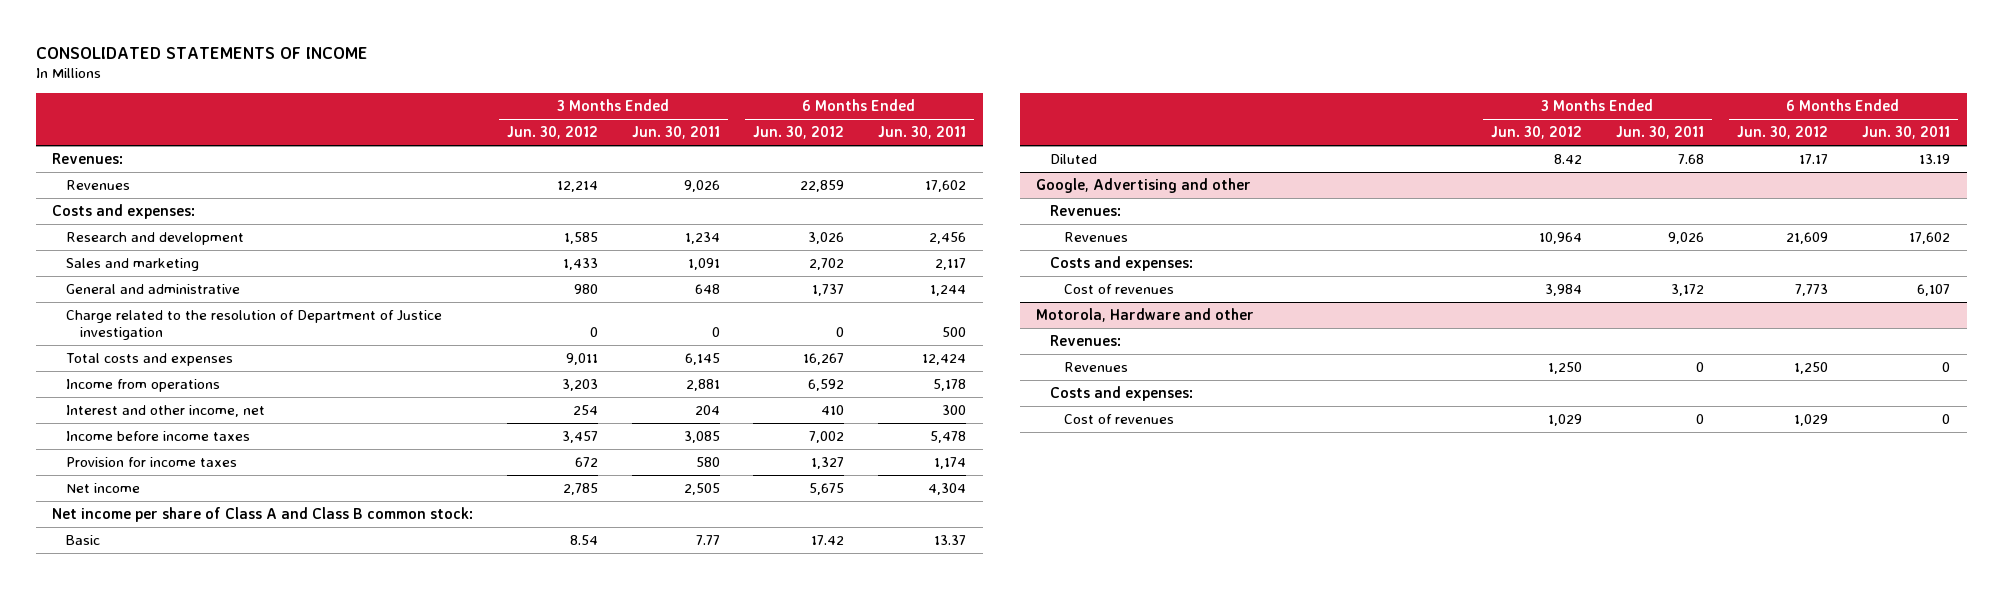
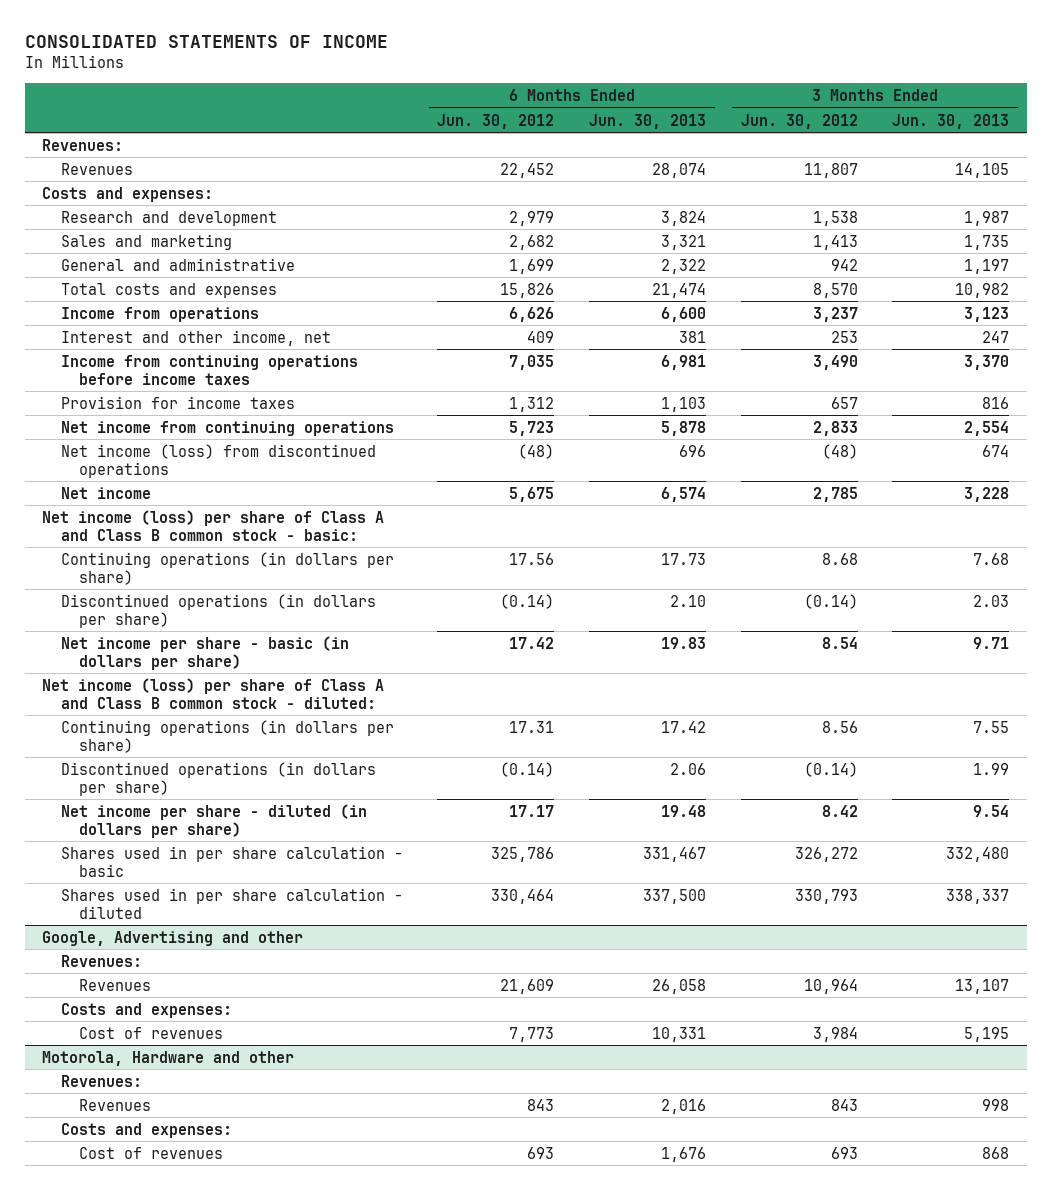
- | 3 Months Ended Jun. 30, 2012 | 3 Months Ended Jun. 30, 2011 | 6 Months Ended Jun. 30, 2012 | 6 Months Ended Jun. 30, 2011
+ | 6 Months Ended Jun. 30, 2012 | 6 Months Ended Jun. 30, 2013 | 3 Months Ended Jun. 30, 2012 | 3 Months Ended Jun. 30, 2013
- Revenues | 12,214 | 9,026 | 22,859 | 17,602
+ Revenues | 22,452 | 28,074 | 11,807 | 14,105
- Research and development | 1,585 | 1,234 | 3,026 | 2,456
- Sales and marketing | 1,433 | 1,091 | 2,702 | 2,117
- General and administrative | 980 | 648 | 1,737 | 1,244
- Charge related to the resolution of Department of Justice investigation | 0 | 0 | 0 | 500
- Total costs and expenses | 9,011 | 6,145 | 16,267 | 12,424
- Income from operations | 3,203 | 2,881 | 6,592 | 5,178
- Interest and other income, net | 254 | 204 | 410 | 300
- Income before income taxes | 3,457 | 3,085 | 7,002 | 5,478
- Provision for income taxes | 672 | 580 | 1,327 | 1,174
+ Research and development | 2,979 | 3,824 | 1,538 | 1,987
+ Sales and marketing | 2,682 | 3,321 | 1,413 | 1,735
+ General and administrative | 1,699 | 2,322 | 942 | 1,197
+ Total costs and expenses | 15,826 | 21,474 | 8,570 | 10,982
+ Income from operations | 6,626 | 6,600 | 3,237 | 3,123
+ Interest and other income, net | 409 | 381 | 253 | 247
+ Income from continuing operations before income taxes | 7,035 | 6,981 | 3,490 | 3,370
+ Provision for income taxes | 1,312 | 1,103 | 657 | 816
+ Net income from continuing operations | 5,723 | 5,878 | 2,833 | 2,554
+ Net income (loss) from discontinued operations | (48) | 696 | (48) | 674
- Net income per share of Class A and Class B common stock:
- Basic | 8.54 | 7.77 | 17.42 | 13.37
- Diluted | 8.42 | 7.68 | 17.17 | 13.19
+ Net income (loss) per share of Class A and Class B common stock - basic:
+ Continuing operations (in dollars per share) | 17.56 | 17.73 | 8.68 | 7.68
+ Discontinued operations (in dollars per share) | (0.14) | 2.10 | (0.14) | 2.03
+ Net income per share - basic (in dollars per share) | 17.42 | 19.83 | 8.54 | 9.71
+ Net income (loss) per share of Class A and Class B common stock - diluted:
+ Continuing operations (in dollars per share) | 17.31 | 17.42 | 8.56 | 7.55
+ Discontinued operations (in dollars per share) | (0.14) | 2.06 | (0.14) | 1.99
+ Net income per share - diluted (in dollars per share) | 17.17 | 19.48 | 8.42 | 9.54
+ Shares used in per share calculation - basic | 325,786 | 331,467 | 326,272 | 332,480
+ Shares used in per share calculation - diluted | 330,464 | 337,500 | 330,793 | 338,337
@ Motorola, Hardware and other
- Revenues | 1,250 | 0 | 1,250 | 0
+ Revenues | 843 | 2,016 | 843 | 998
- Cost of revenues | 1,029 | 0 | 1,029 | 0
+ Cost of revenues | 693 | 1,676 | 693 | 868

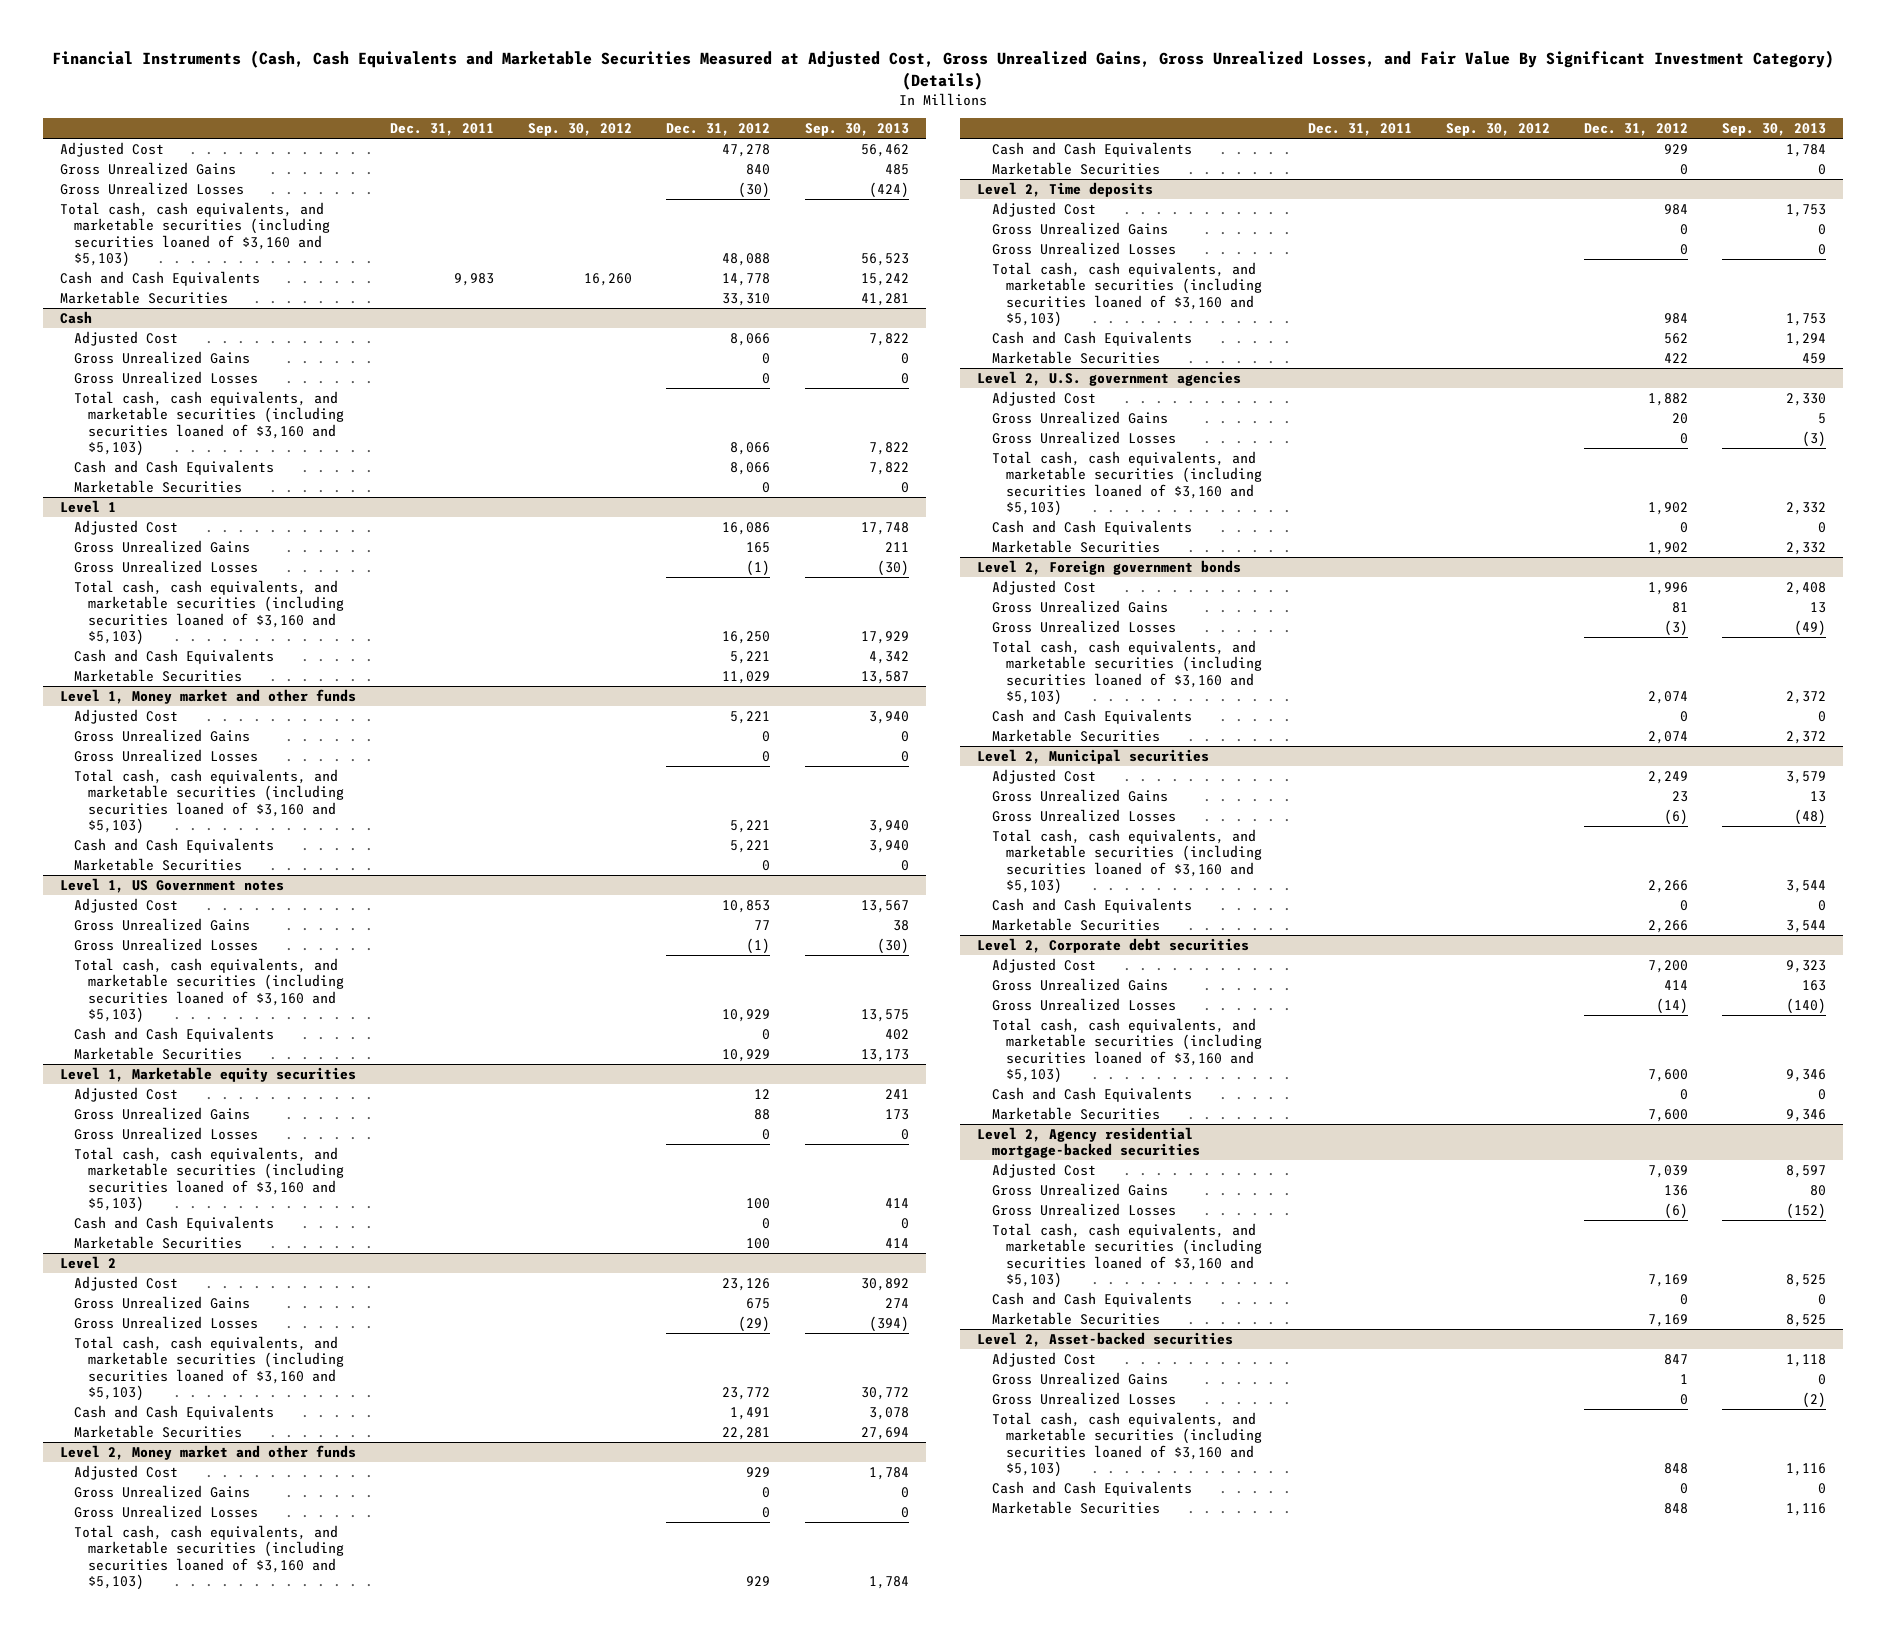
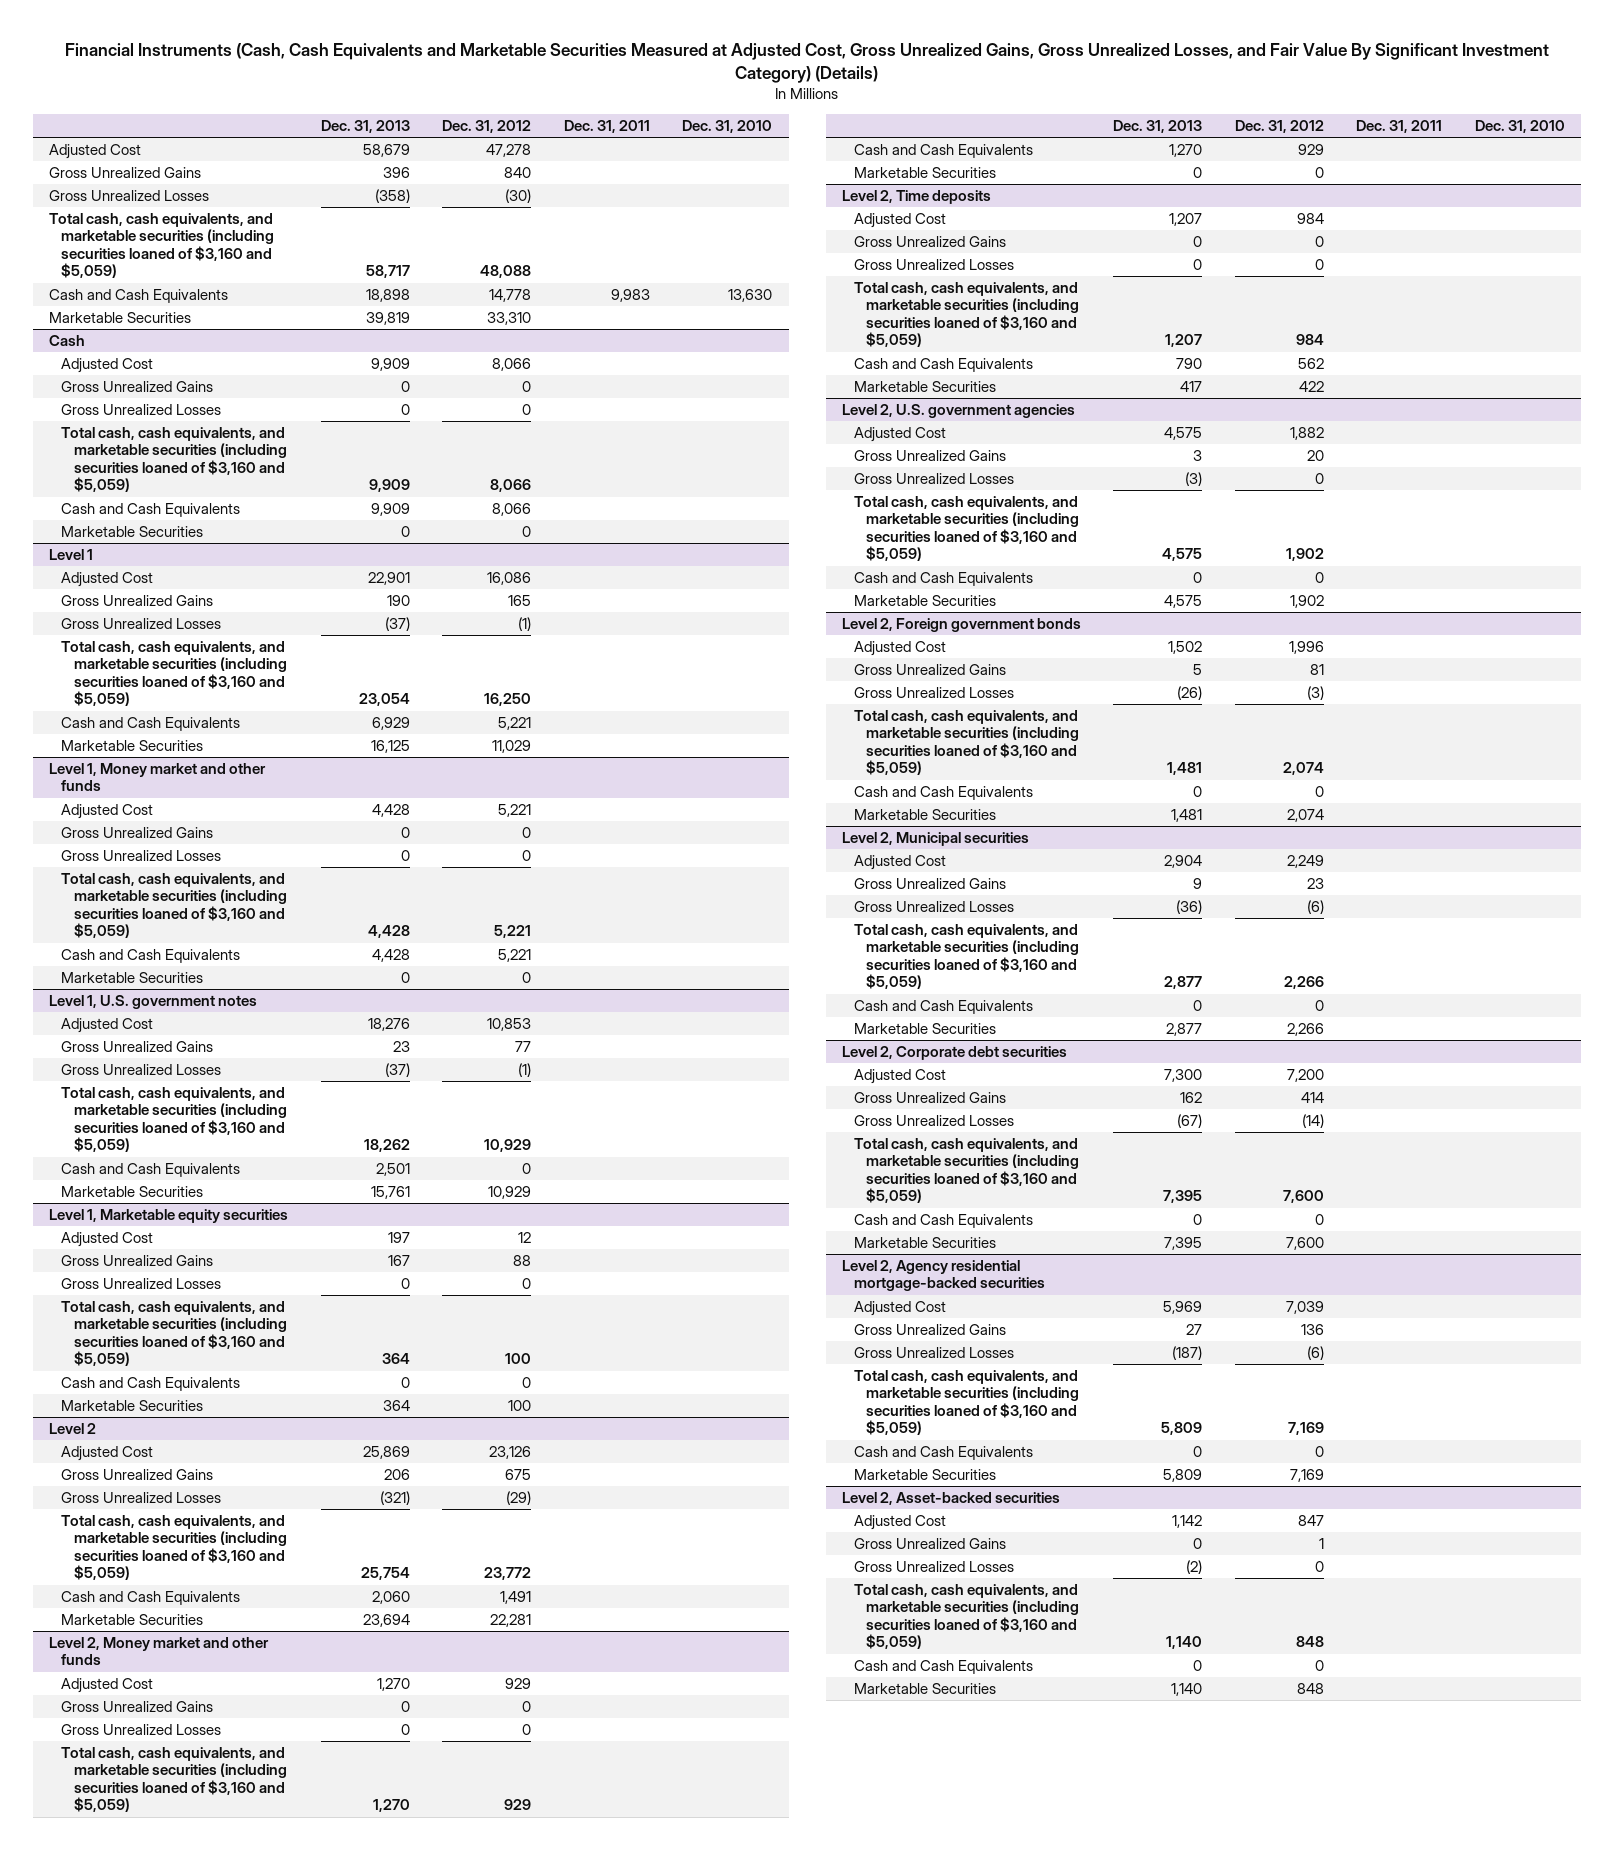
- | Dec. 31, 2011 | Sep. 30, 2012 | Dec. 31, 2012 | Sep. 30, 2013
+ | Dec. 31, 2013 | Dec. 31, 2012 | Dec. 31, 2011 | Dec. 31, 2010
- Total cash, cash equivalents, and marketable securities (including securities loaned of $3,160 and $5,103) | | | 48,088 | 56,523
+ Total cash, cash equivalents, and marketable securities (including securities loaned of $3,160 and $5,059) | 58,717 | 48,088 | |
@ Cash
- Total cash, cash equivalents, and marketable securities (including securities loaned of $3,160 and $5,103) | | | 8,066 | 7,822
+ Total cash, cash equivalents, and marketable securities (including securities loaned of $3,160 and $5,059) | 9,909 | 8,066 | |
@ Level 1
- Total cash, cash equivalents, and marketable securities (including securities loaned of $3,160 and $5,103) | | | 16,250 | 17,929
+ Total cash, cash equivalents, and marketable securities (including securities loaned of $3,160 and $5,059) | 23,054 | 16,250 | |
@ Level 1, Money market and other funds
- Total cash, cash equivalents, and marketable securities (including securities loaned of $3,160 and $5,103) | | | 5,221 | 3,940
+ Total cash, cash equivalents, and marketable securities (including securities loaned of $3,160 and $5,059) | 4,428 | 5,221 | |
- Level 1, US Government notes
+ Level 1, U.S. government notes
- Total cash, cash equivalents, and marketable securities (including securities loaned of $3,160 and $5,103) | | | 10,929 | 13,575
+ Total cash, cash equivalents, and marketable securities (including securities loaned of $3,160 and $5,059) | 18,262 | 10,929 | |
@ Level 1, Marketable equity securities
- Total cash, cash equivalents, and marketable securities (including securities loaned of $3,160 and $5,103) | | | 100 | 414
+ Total cash, cash equivalents, and marketable securities (including securities loaned of $3,160 and $5,059) | 364 | 100 | |
@ Level 2
- Total cash, cash equivalents, and marketable securities (including securities loaned of $3,160 and $5,103) | | | 23,772 | 30,772
+ Total cash, cash equivalents, and marketable securities (including securities loaned of $3,160 and $5,059) | 25,754 | 23,772 | |
@ Level 2, Money market and other funds
- Total cash, cash equivalents, and marketable securities (including securities loaned of $3,160 and $5,103) | | | 929 | 1,784
+ Total cash, cash equivalents, and marketable securities (including securities loaned of $3,160 and $5,059) | 1,270 | 929 | |
@ Level 2, Time deposits
- Total cash, cash equivalents, and marketable securities (including securities loaned of $3,160 and $5,103) | | | 984 | 1,753
+ Total cash, cash equivalents, and marketable securities (including securities loaned of $3,160 and $5,059) | 1,207 | 984 | |
@ Level 2, U.S. government agencies
- Total cash, cash equivalents, and marketable securities (including securities loaned of $3,160 and $5,103) | | | 1,902 | 2,332
+ Total cash, cash equivalents, and marketable securities (including securities loaned of $3,160 and $5,059) | 4,575 | 1,902 | |
@ Level 2, Foreign government bonds
- Total cash, cash equivalents, and marketable securities (including securities loaned of $3,160 and $5,103) | | | 2,074 | 2,372
+ Total cash, cash equivalents, and marketable securities (including securities loaned of $3,160 and $5,059) | 1,481 | 2,074 | |
@ Level 2, Municipal securities
- Total cash, cash equivalents, and marketable securities (including securities loaned of $3,160 and $5,103) | | | 2,266 | 3,544
+ Total cash, cash equivalents, and marketable securities (including securities loaned of $3,160 and $5,059) | 2,877 | 2,266 | |
@ Level 2, Corporate debt securities
- Total cash, cash equivalents, and marketable securities (including securities loaned of $3,160 and $5,103) | | | 7,600 | 9,346
+ Total cash, cash equivalents, and marketable securities (including securities loaned of $3,160 and $5,059) | 7,395 | 7,600 | |
@ Level 2, Agency residential mortgage-backed securities
- Total cash, cash equivalents, and marketable securities (including securities loaned of $3,160 and $5,103) | | | 7,169 | 8,525
+ Total cash, cash equivalents, and marketable securities (including securities loaned of $3,160 and $5,059) | 5,809 | 7,169 | |
@ Level 2, Asset-backed securities
- Total cash, cash equivalents, and marketable securities (including securities loaned of $3,160 and $5,103) | | | 848 | 1,116
+ Total cash, cash equivalents, and marketable securities (including securities loaned of $3,160 and $5,059) | 1,140 | 848 | |

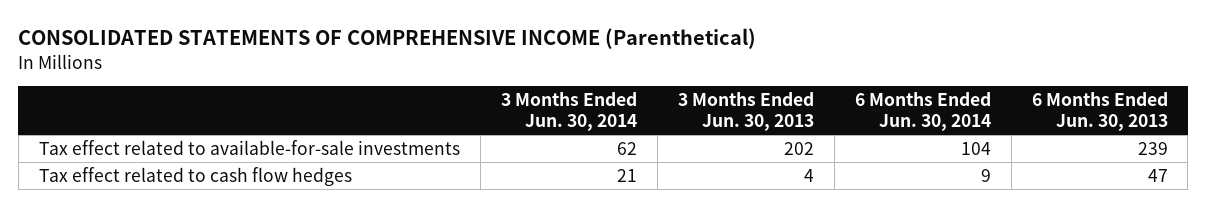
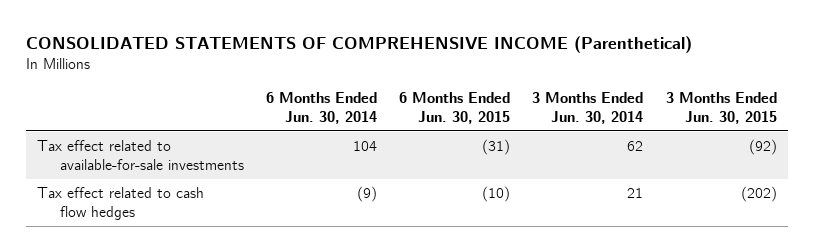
- | 3 Months Ended Jun. 30, 2014 | 3 Months Ended Jun. 30, 2013 | 6 Months Ended Jun. 30, 2014 | 6 Months Ended Jun. 30, 2013
+ | 6 Months Ended Jun. 30, 2014 | 6 Months Ended Jun. 30, 2015 | 3 Months Ended Jun. 30, 2014 | 3 Months Ended Jun. 30, 2015
- Tax effect related to cash flow hedges | 21 | 4 | 9 | 47
+ Tax effect related to cash flow hedges | (9) | (10) | 21 | (202)

